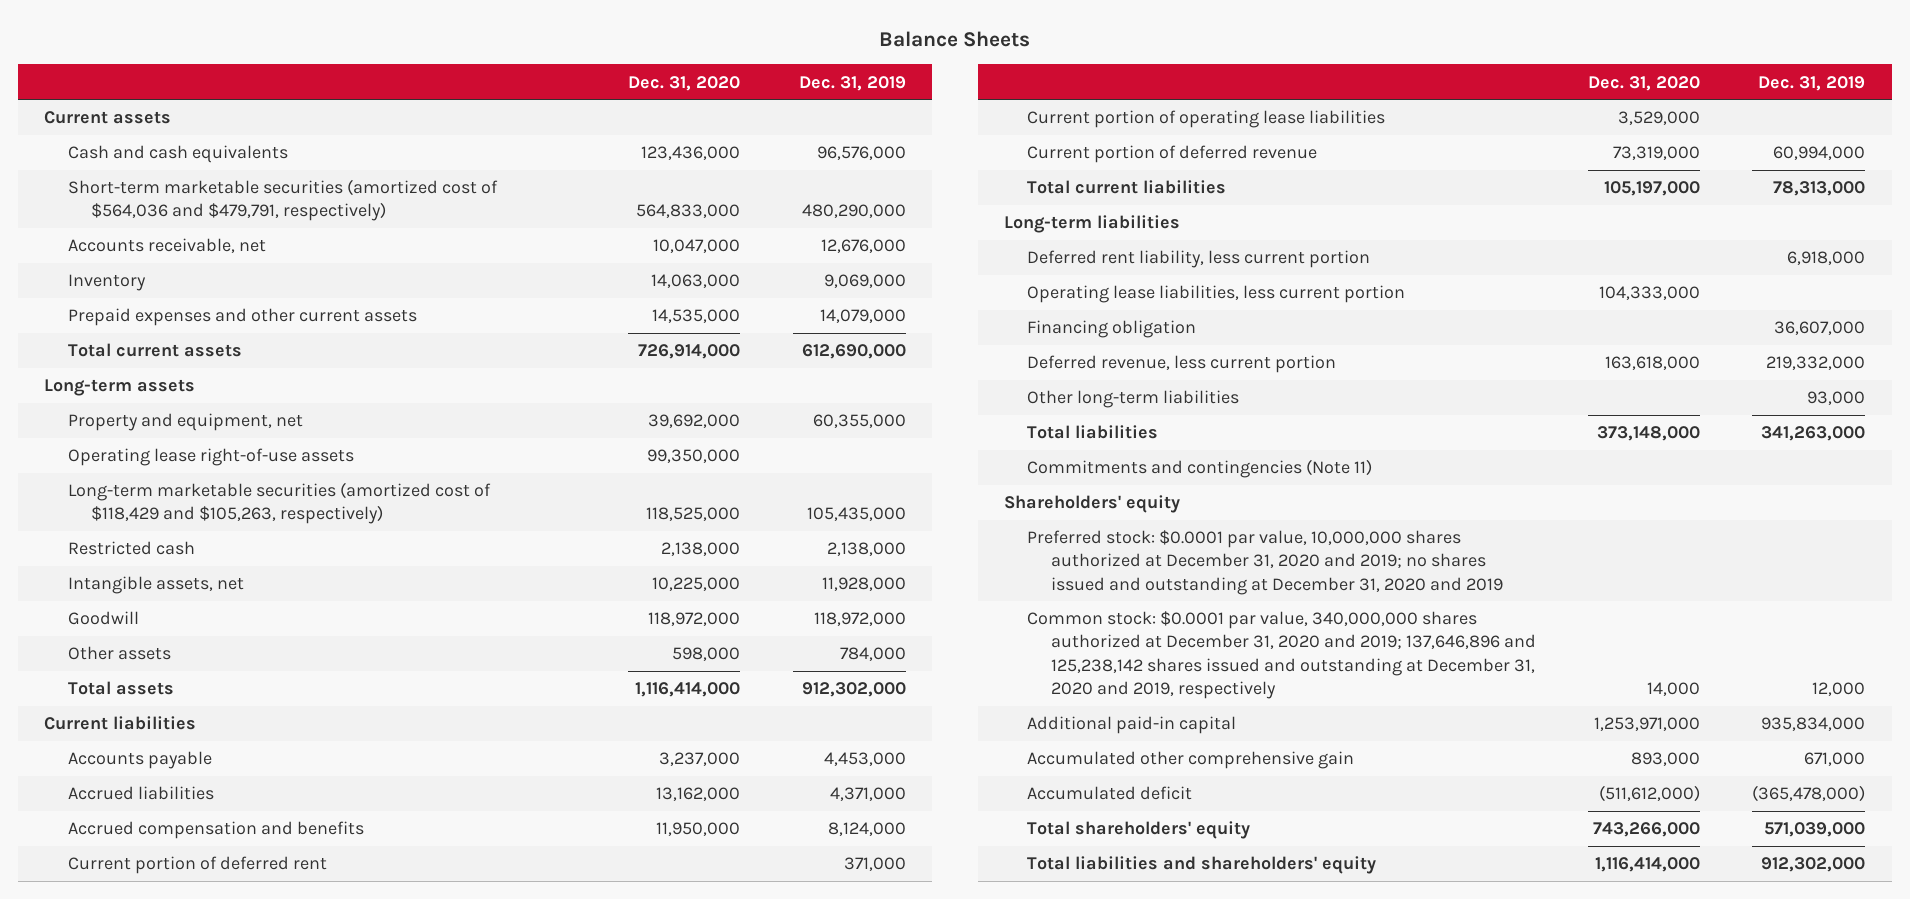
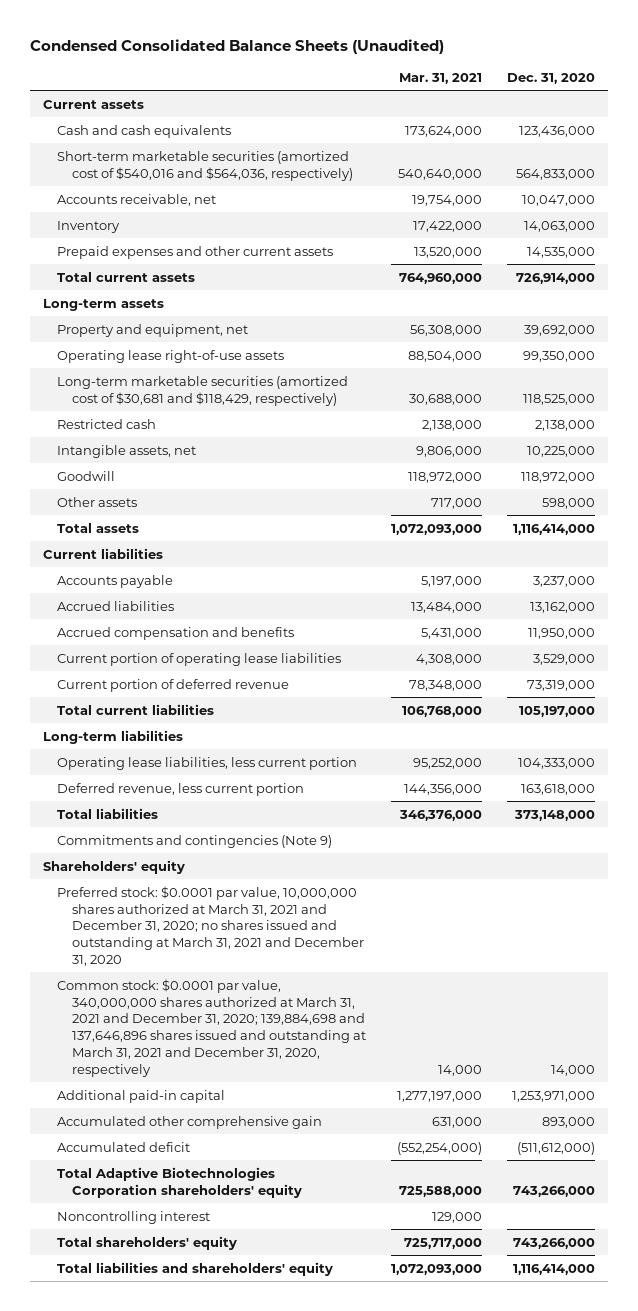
- Balance Sheets
+ Condensed Consolidated Balance Sheets (Unaudited)
- | Dec. 31, 2020 | Dec. 31, 2019
+ | Mar. 31, 2021 | Dec. 31, 2020
- Short-term marketable securities (amortized cost of $564,036 and $479,791, respectively) | 564,833,000 | 480,290,000
+ Short-term marketable securities (amortized cost of $540,016 and $564,036, respectively) | 540,640,000 | 564,833,000
- Long-term marketable securities (amortized cost of $118,429 and $105,263, respectively) | 118,525,000 | 105,435,000
+ Long-term marketable securities (amortized cost of $30,681 and $118,429, respectively) | 30,688,000 | 118,525,000
- Current portion of deferred rent | | 371,000
- Deferred rent liability, less current portion | | 6,918,000
- Financing obligation | | 36,607,000
- Other long-term liabilities | | 93,000
- Commitments and contingencies (Note 11)
+ Commitments and contingencies (Note 9)
- Preferred stock: $0.0001 par value, 10,000,000 shares authorized at December 31, 2020 and 2019; no shares issued and outstanding at December 31, 2020 and 2019
- Common stock: $0.0001 par value, 340,000,000 shares authorized at December 31, 2020 and 2019; 137,646,896 and 125,238,142 shares issued and outstanding at December 31, 2020 and 2019, respectively | 14,000 | 12,000
+ Preferred stock: $0.0001 par value, 10,000,000 shares authorized at March 31, 2021 and December 31, 2020; no shares issued and outstanding at March 31, 2021 and December 31, 2020
+ Common stock: $0.0001 par value, 340,000,000 shares authorized at March 31, 2021 and December 31, 2020; 139,884,698 and 137,646,896 shares issued and outstanding at March 31, 2021 and December 31, 2020, respectively | 14,000 | 14,000
+ Total Adaptive Biotechnologies Corporation shareholders' equity | 725,588,000 | 743,266,000
+ Noncontrolling interest | 129,000 |

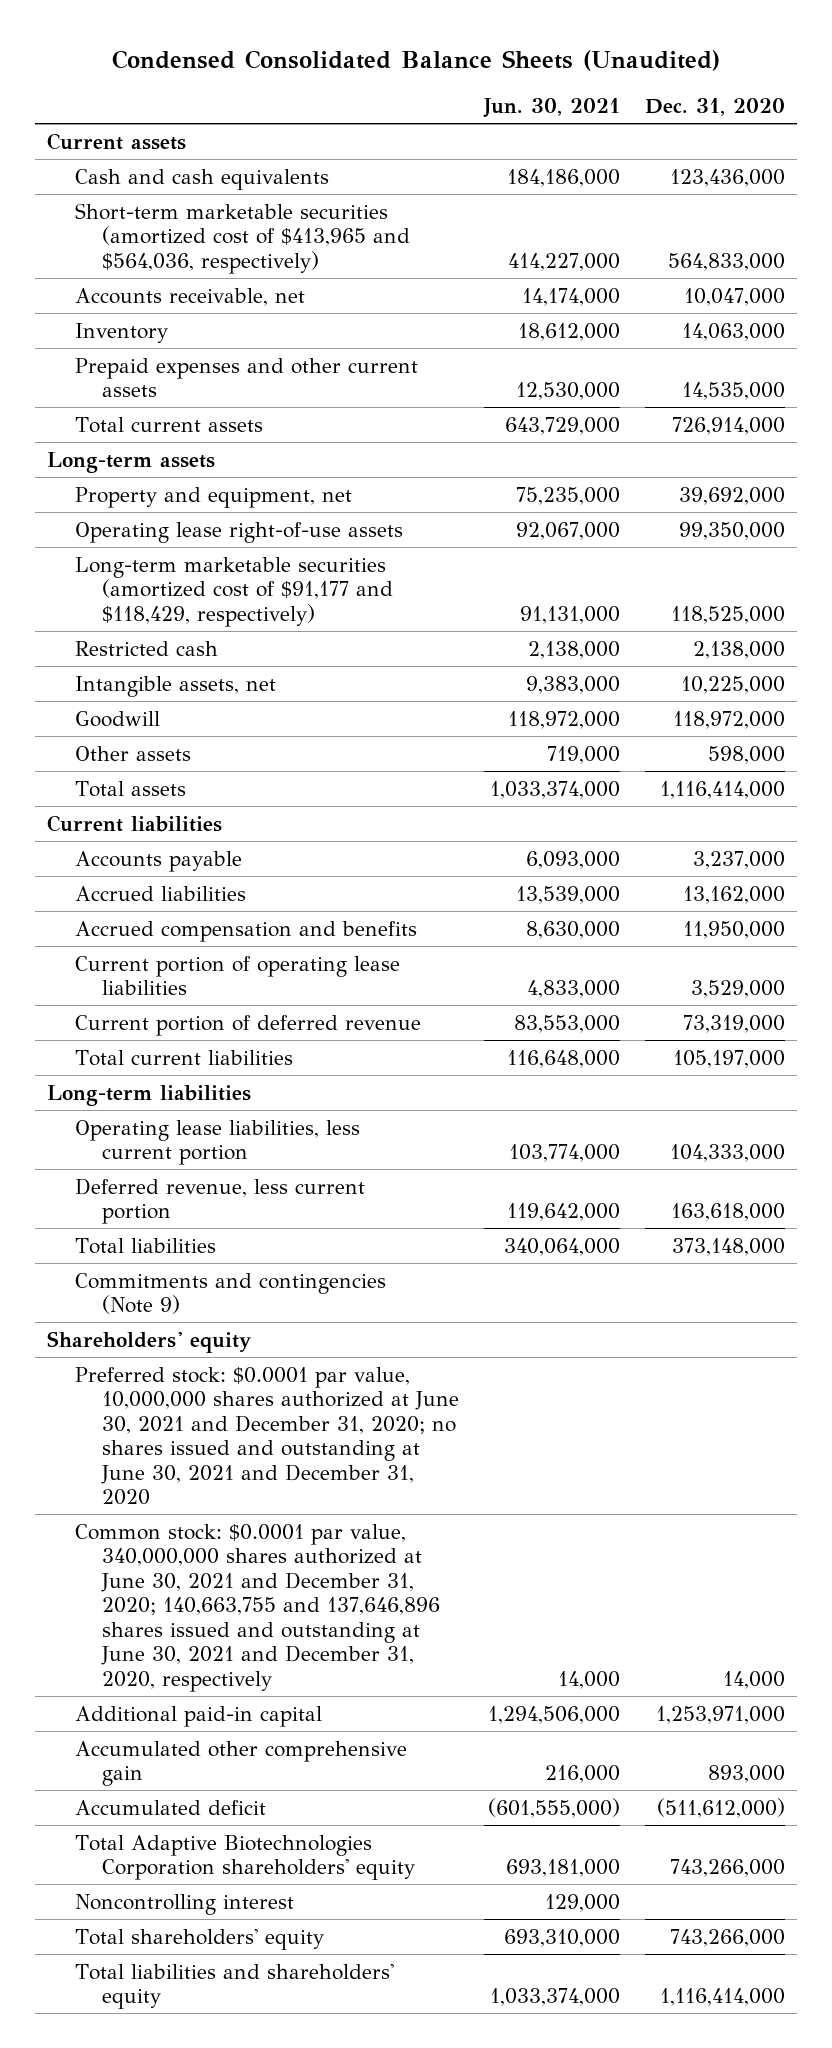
- | Mar. 31, 2021 | Dec. 31, 2020
+ | Jun. 30, 2021 | Dec. 31, 2020
- Short-term marketable securities (amortized cost of $540,016 and $564,036, respectively) | 540,640,000 | 564,833,000
+ Short-term marketable securities (amortized cost of $413,965 and $564,036, respectively) | 414,227,000 | 564,833,000
- Long-term marketable securities (amortized cost of $30,681 and $118,429, respectively) | 30,688,000 | 118,525,000
+ Long-term marketable securities (amortized cost of $91,177 and $118,429, respectively) | 91,131,000 | 118,525,000
- Preferred stock: $0.0001 par value, 10,000,000 shares authorized at March 31, 2021 and December 31, 2020; no shares issued and outstanding at March 31, 2021 and December 31, 2020
- Common stock: $0.0001 par value, 340,000,000 shares authorized at March 31, 2021 and December 31, 2020; 139,884,698 and 137,646,896 shares issued and outstanding at March 31, 2021 and December 31, 2020, respectively | 14,000 | 14,000
+ Preferred stock: $0.0001 par value, 10,000,000 shares authorized at June 30, 2021 and December 31, 2020; no shares issued and outstanding at June 30, 2021 and December 31, 2020
+ Common stock: $0.0001 par value, 340,000,000 shares authorized at June 30, 2021 and December 31, 2020; 140,663,755 and 137,646,896 shares issued and outstanding at June 30, 2021 and December 31, 2020, respectively | 14,000 | 14,000

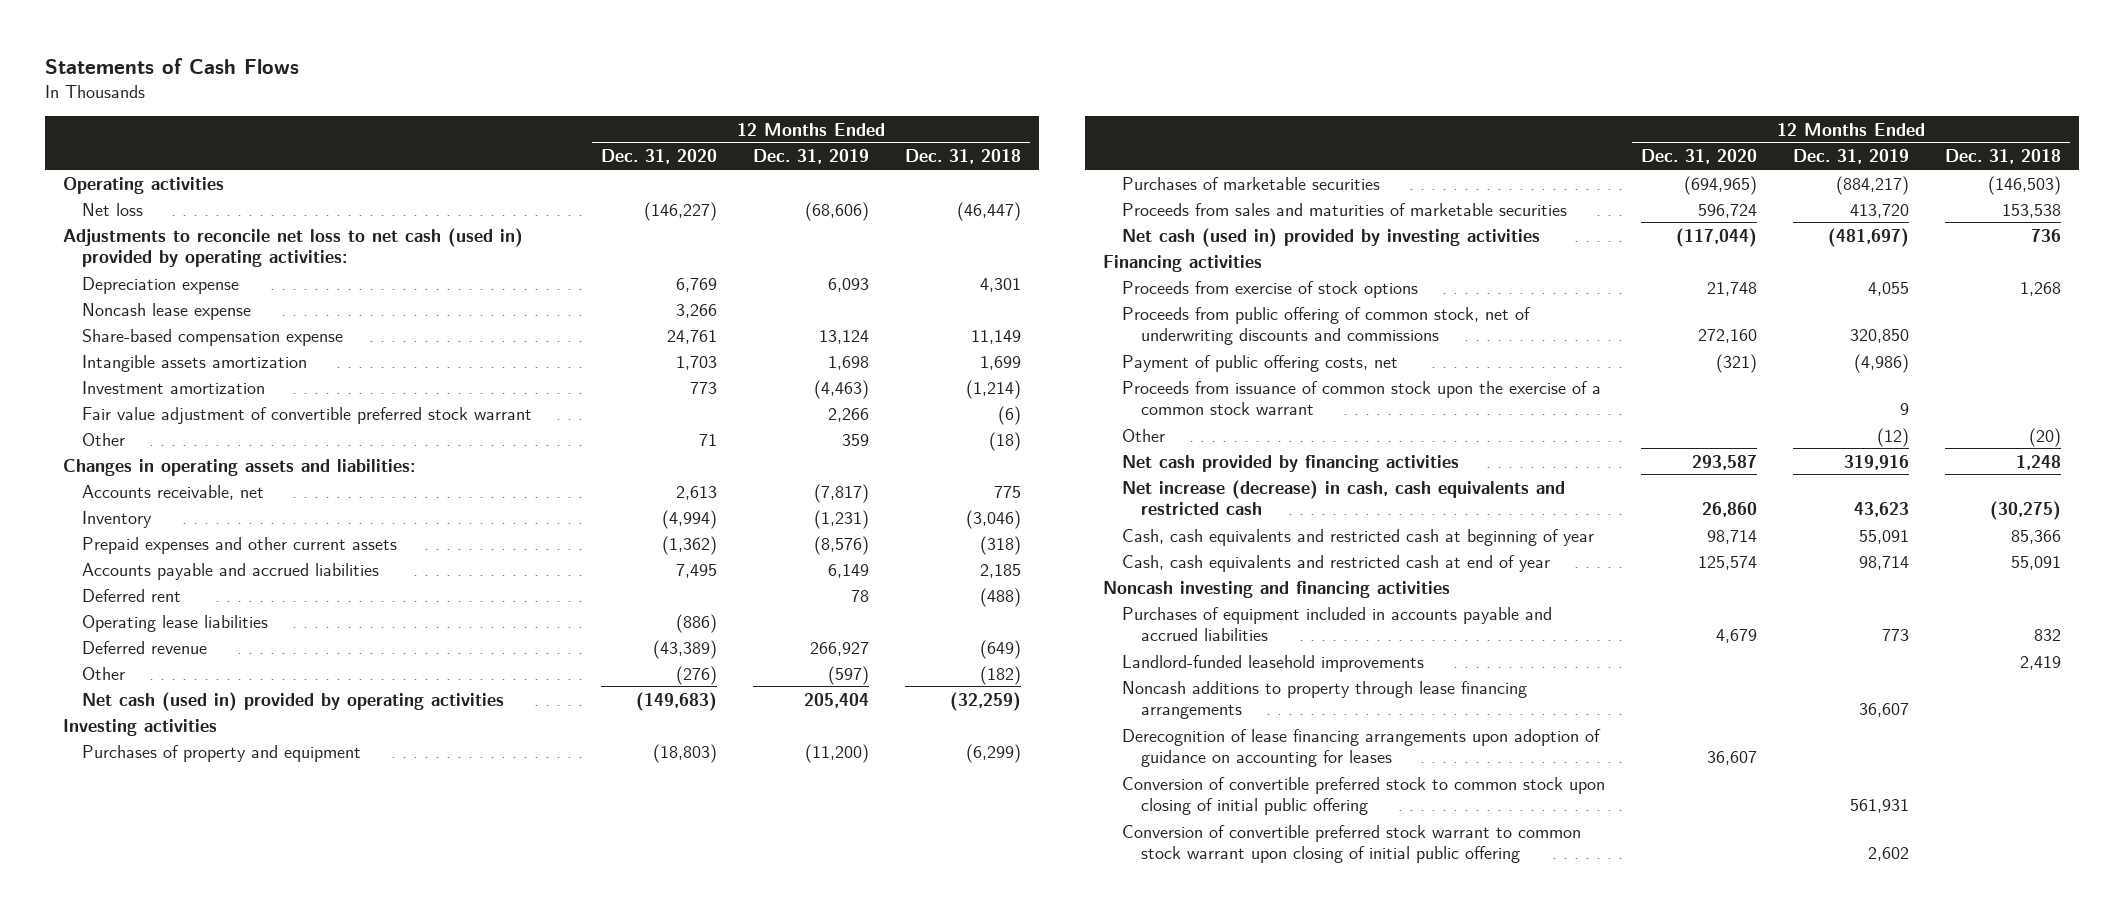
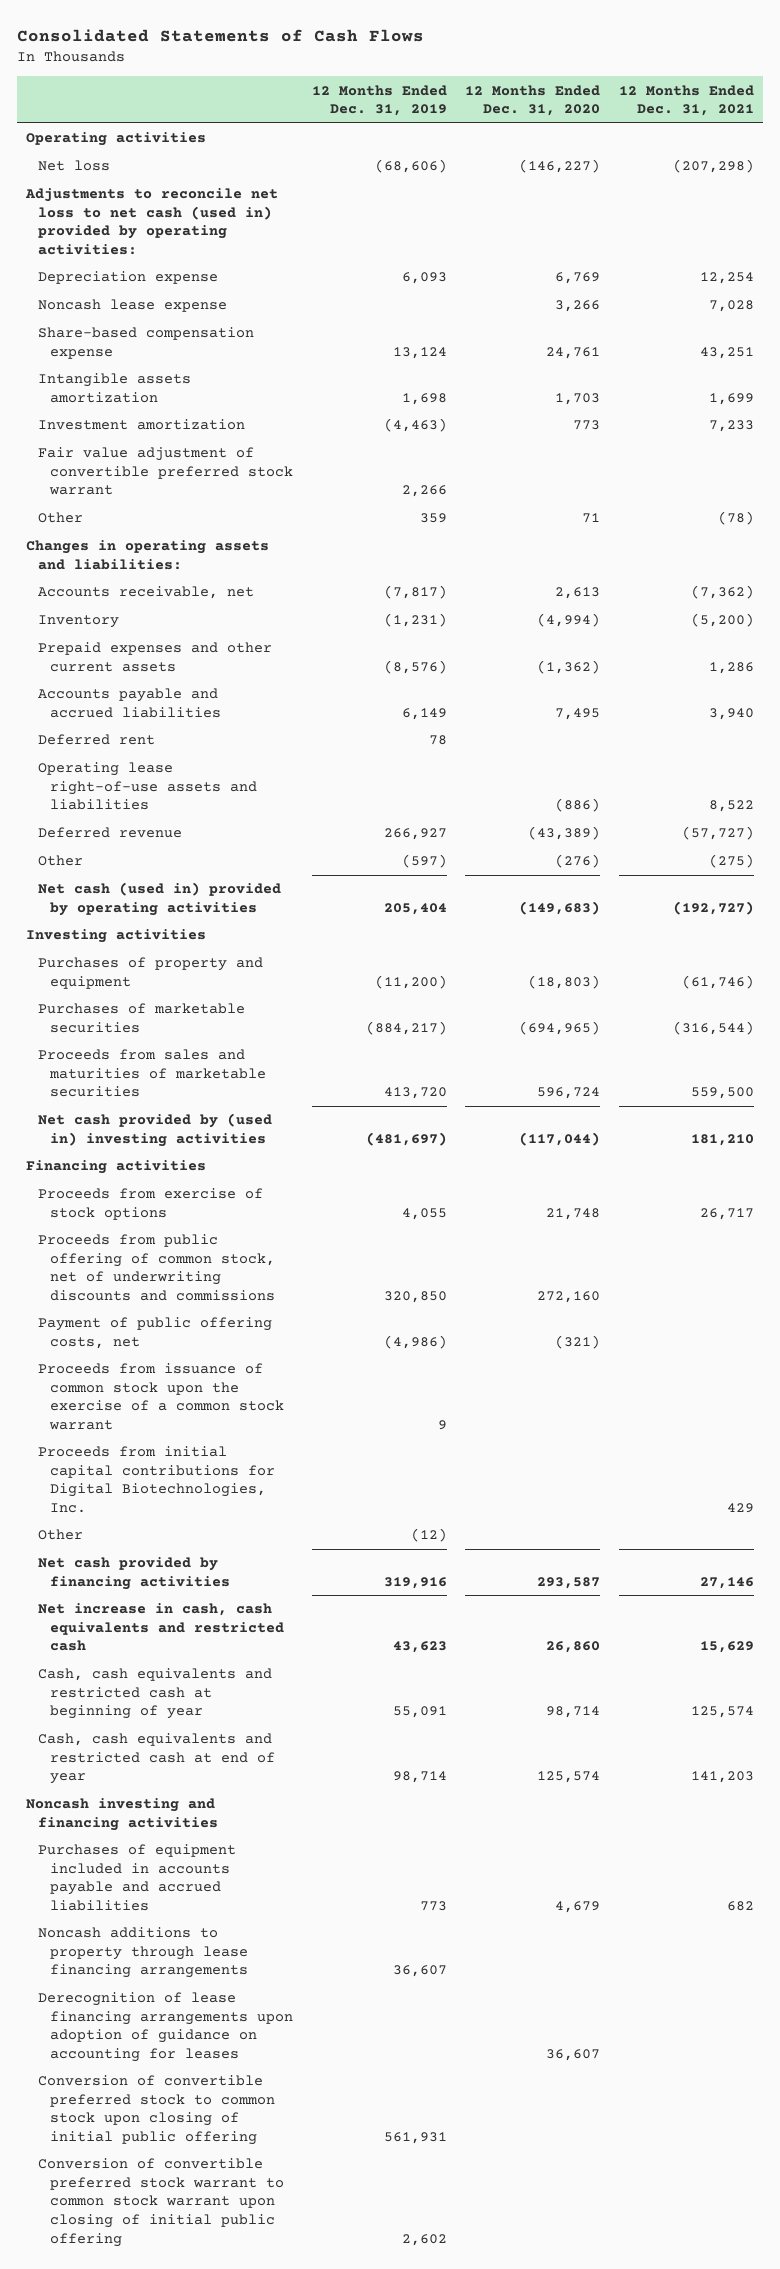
- Statements of Cash Flows
+ Consolidated Statements of Cash Flows
- | 12 Months Ended Dec. 31, 2020 | 12 Months Ended Dec. 31, 2019 | 12 Months Ended Dec. 31, 2018
+ | 12 Months Ended Dec. 31, 2019 | 12 Months Ended Dec. 31, 2020 | 12 Months Ended Dec. 31, 2021
- Operating lease liabilities | (886) | |
+ Operating lease right-of-use assets and liabilities | | (886) | 8,522
- Net cash (used in) provided by investing activities | (117,044) | (481,697) | 736
+ Net cash provided by (used in) investing activities | (481,697) | (117,044) | 181,210
+ Proceeds from initial capital contributions for Digital Biotechnologies, Inc. | | | 429
- Net increase (decrease) in cash, cash equivalents and restricted cash | 26,860 | 43,623 | (30,275)
+ Net increase in cash, cash equivalents and restricted cash | 43,623 | 26,860 | 15,629
- Landlord-funded leasehold improvements | | | 2,419

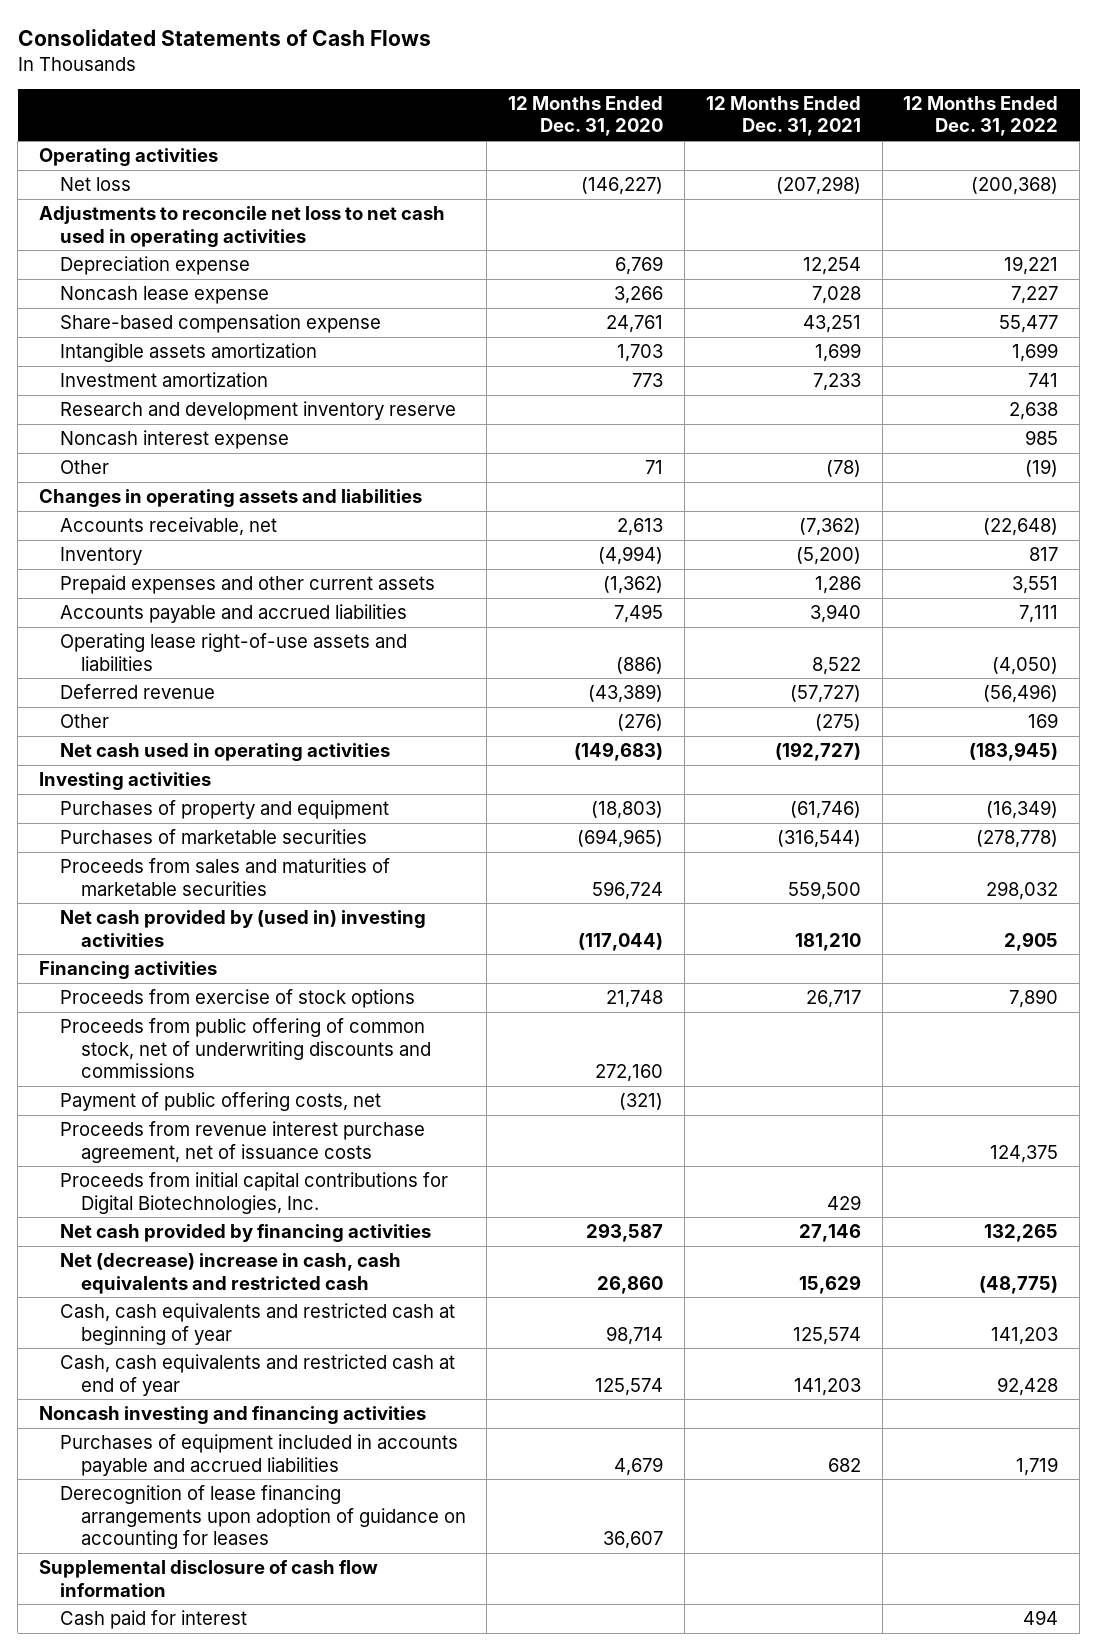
- | 12 Months Ended Dec. 31, 2019 | 12 Months Ended Dec. 31, 2020 | 12 Months Ended Dec. 31, 2021
+ | 12 Months Ended Dec. 31, 2020 | 12 Months Ended Dec. 31, 2021 | 12 Months Ended Dec. 31, 2022
- Adjustments to reconcile net loss to net cash (used in) provided by operating activities:
+ Adjustments to reconcile net loss to net cash used in operating activities
- Fair value adjustment of convertible preferred stock warrant | 2,266 | |
+ Research and development inventory reserve | | | 2,638
+ Noncash interest expense | | | 985
- Changes in operating assets and liabilities:
+ Changes in operating assets and liabilities
- Deferred rent | 78 | |
- Net cash (used in) provided by operating activities | 205,404 | (149,683) | (192,727)
+ Net cash used in operating activities | (149,683) | (192,727) | (183,945)
- Proceeds from issuance of common stock upon the exercise of a common stock warrant | 9 | |
+ Proceeds from revenue interest purchase agreement, net of issuance costs | | | 124,375
- Other | (12) | |
- Net increase in cash, cash equivalents and restricted cash | 43,623 | 26,860 | 15,629
+ Net (decrease) increase in cash, cash equivalents and restricted cash | 26,860 | 15,629 | (48,775)
- Noncash additions to property through lease financing arrangements | 36,607 | |
- Conversion of convertible preferred stock to common stock upon closing of initial public offering | 561,931 | |
- Conversion of convertible preferred stock warrant to common stock warrant upon closing of initial public offering | 2,602 | |
+ Supplemental disclosure of cash flow information
+ Cash paid for interest | | | 494

